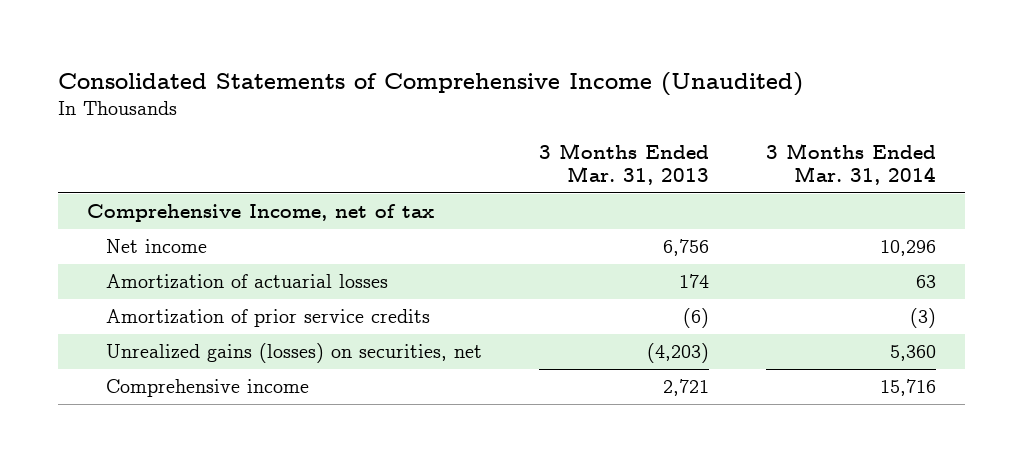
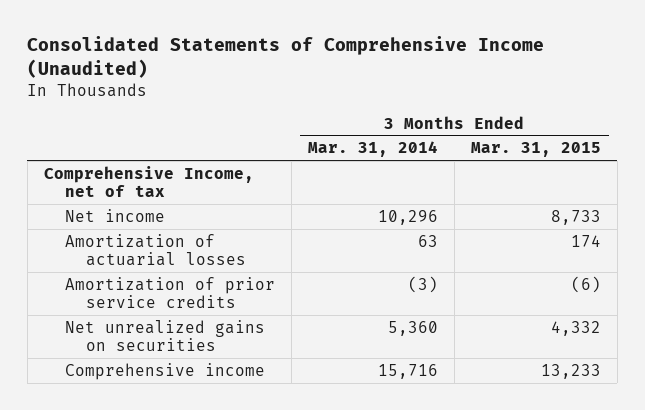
- | 3 Months Ended Mar. 31, 2013 | 3 Months Ended Mar. 31, 2014
+ | 3 Months Ended Mar. 31, 2014 | 3 Months Ended Mar. 31, 2015
- Unrealized gains (losses) on securities, net | (4,203) | 5,360
+ Net unrealized gains on securities | 5,360 | 4,332

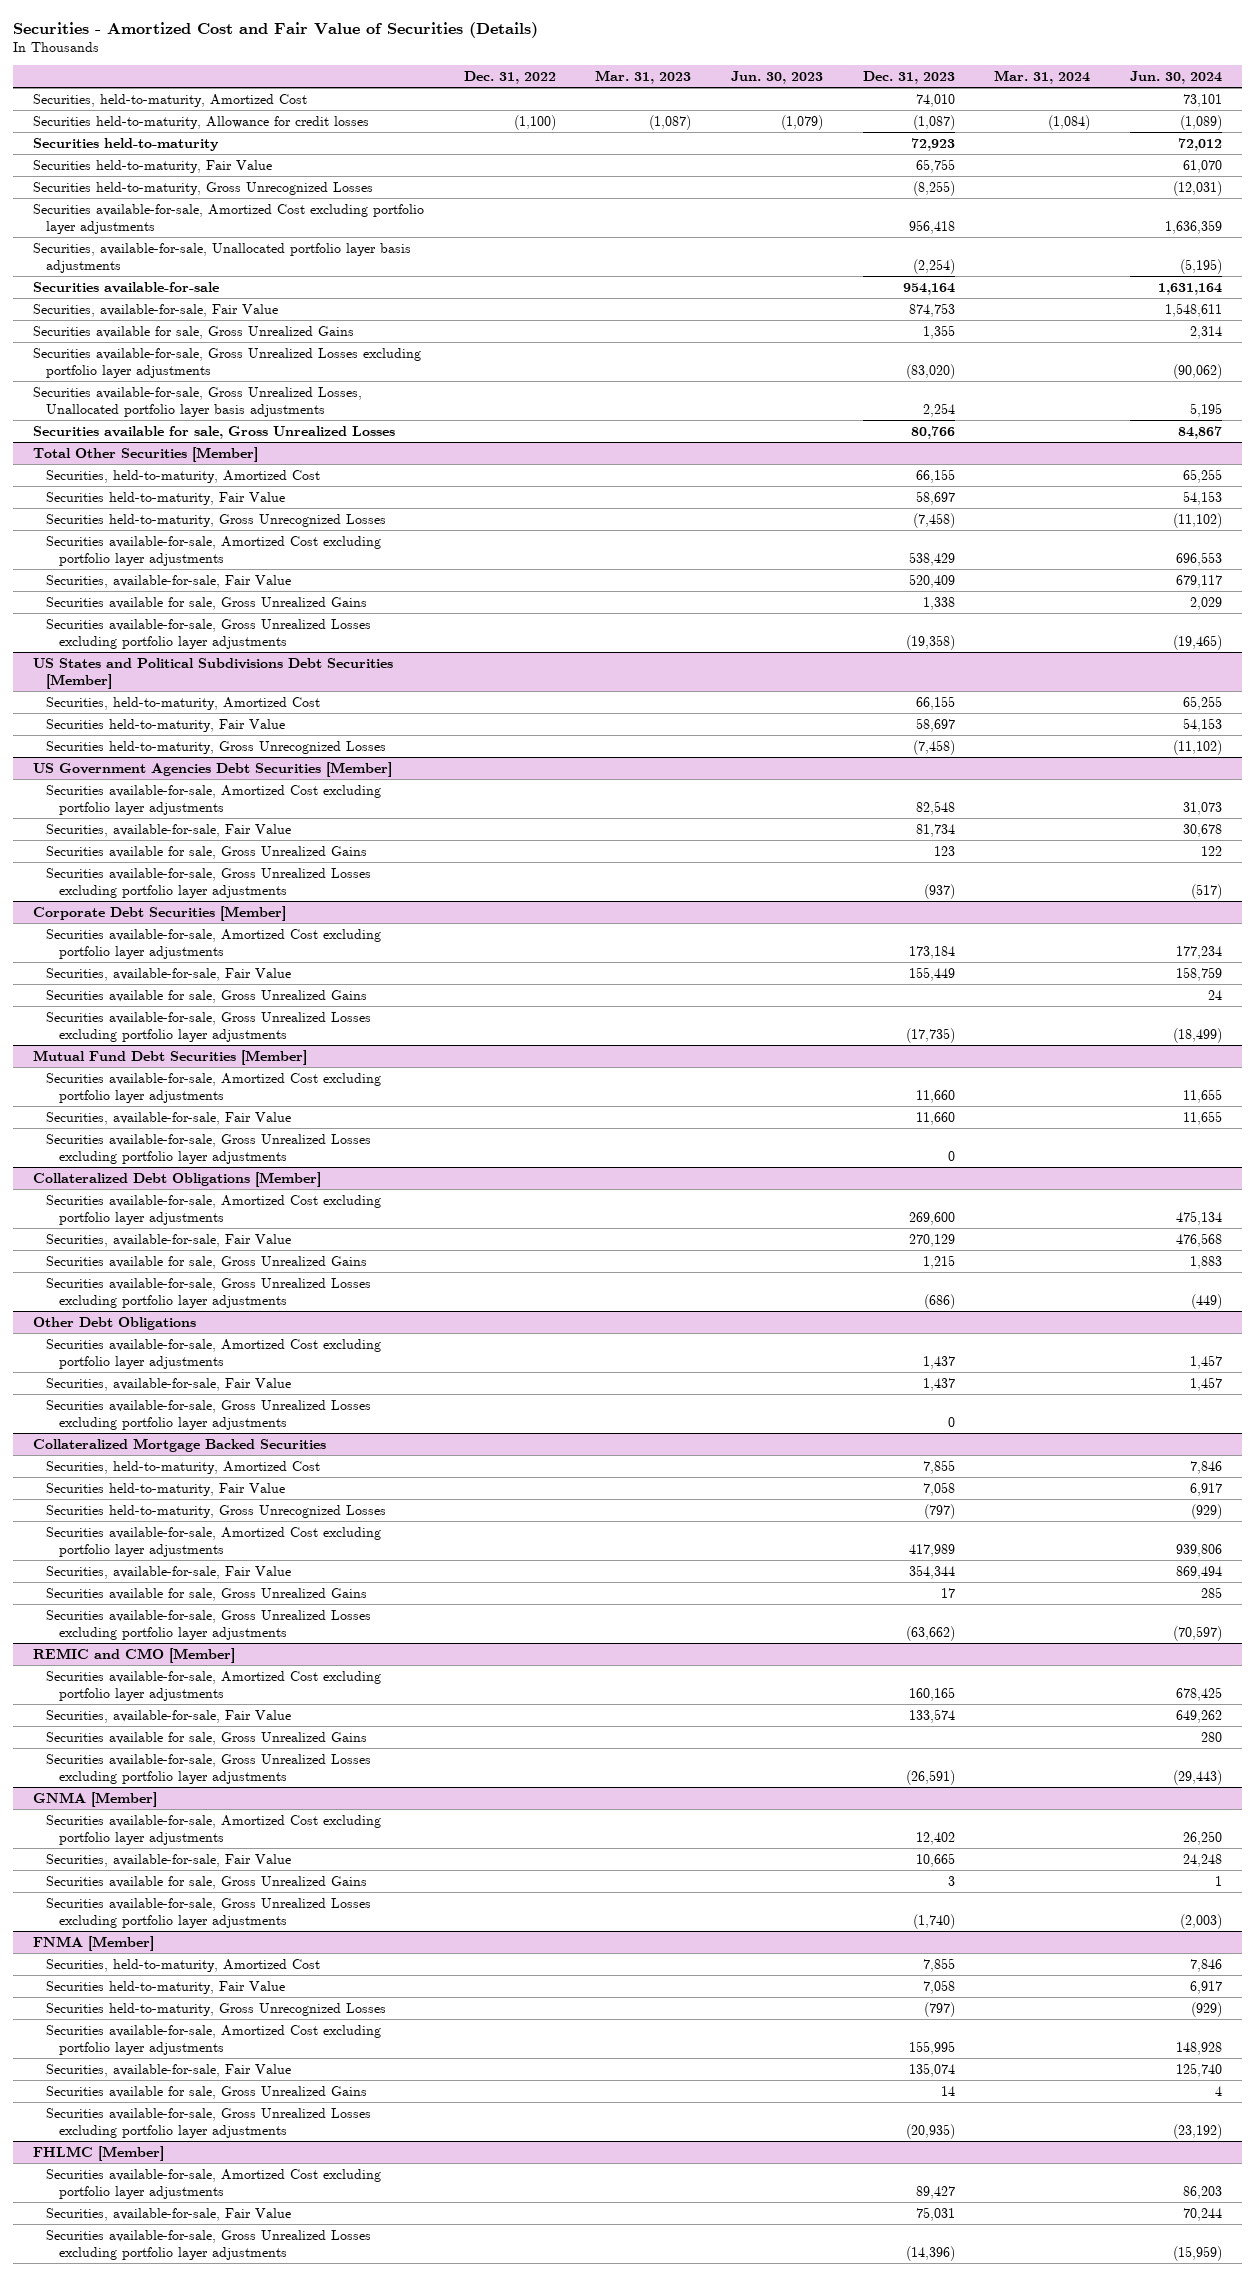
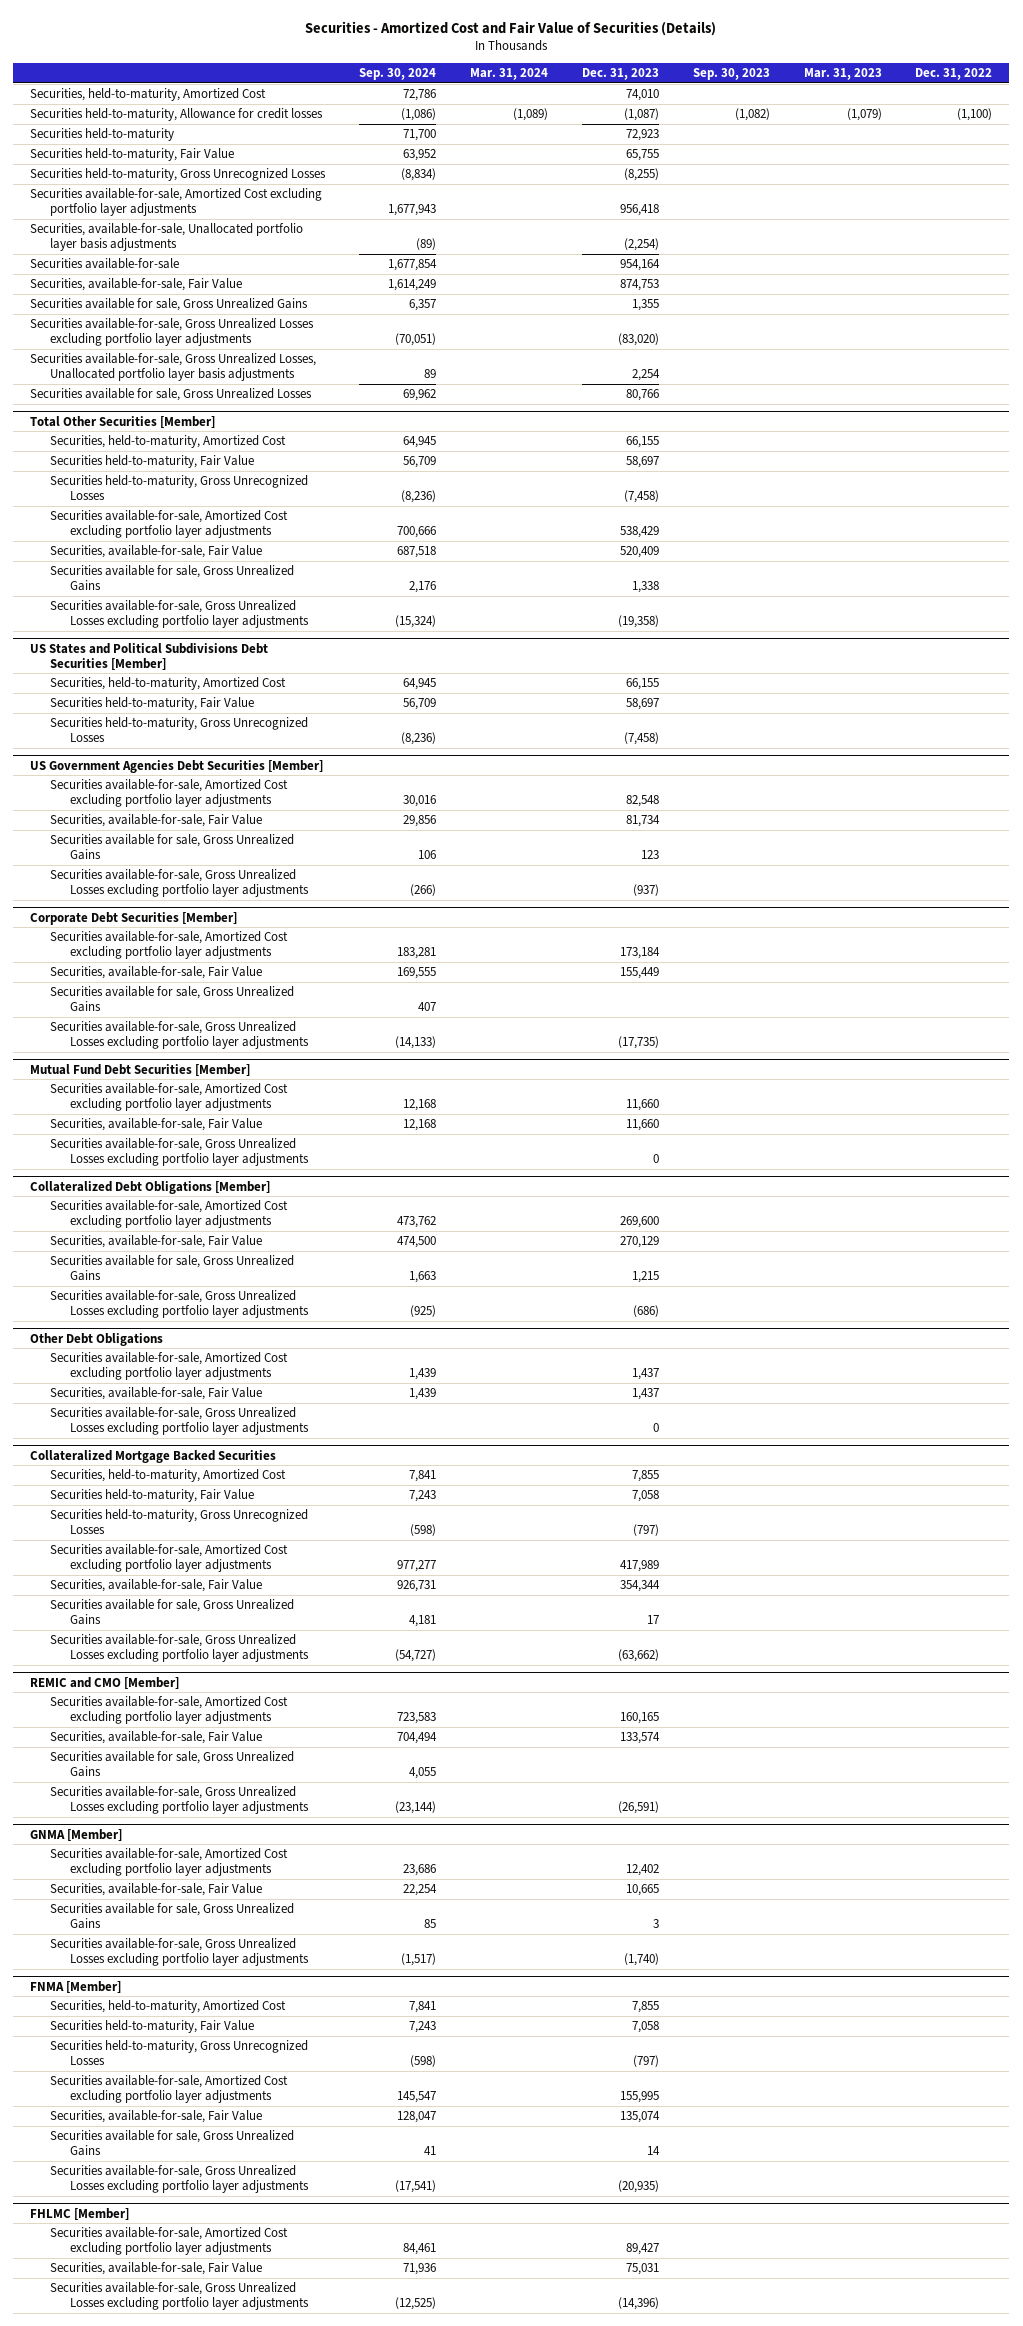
- | Dec. 31, 2022 | Mar. 31, 2023 | Jun. 30, 2023 | Dec. 31, 2023 | Mar. 31, 2024 | Jun. 30, 2024
+ | Sep. 30, 2024 | Mar. 31, 2024 | Dec. 31, 2023 | Sep. 30, 2023 | Mar. 31, 2023 | Dec. 31, 2022
- Securities held-to-maturity, Allowance for credit losses | (1,100) | (1,087) | (1,079) | (1,087) | (1,084) | (1,089)
+ Securities held-to-maturity, Allowance for credit losses | (1,086) | (1,089) | (1,087) | (1,082) | (1,079) | (1,100)

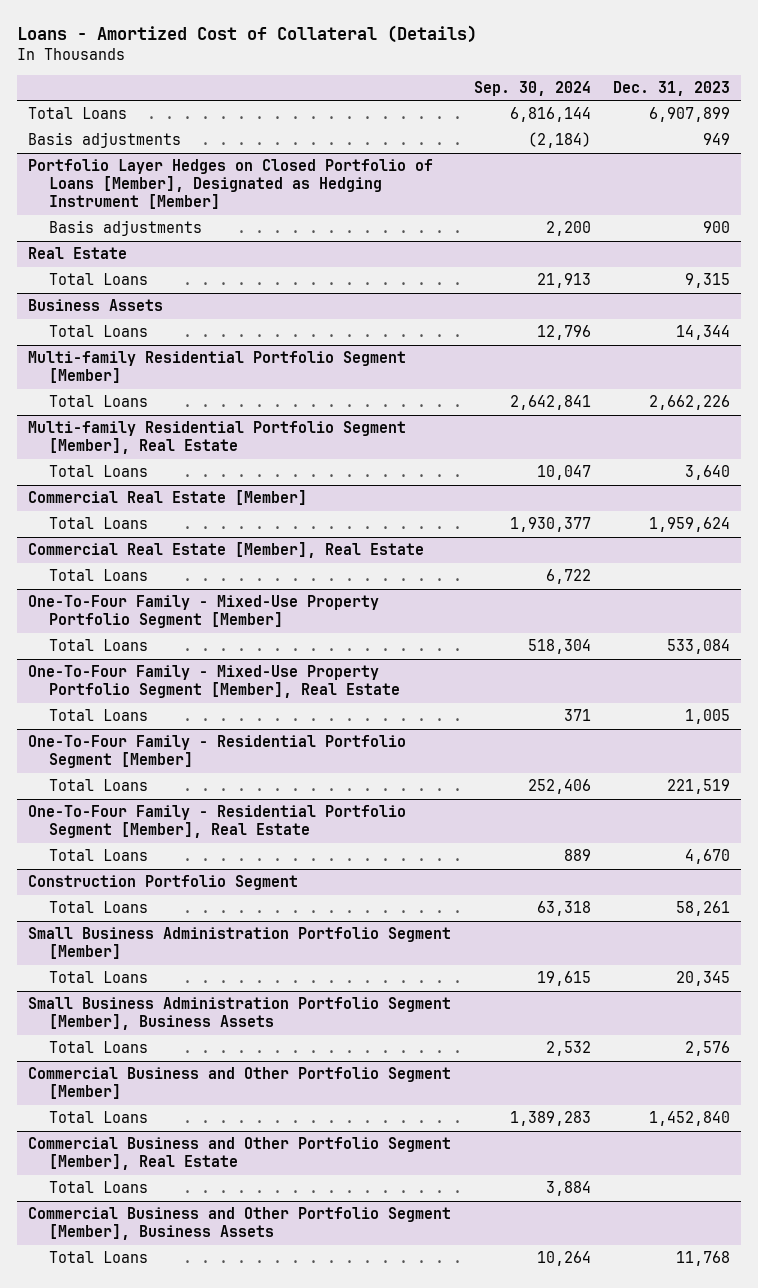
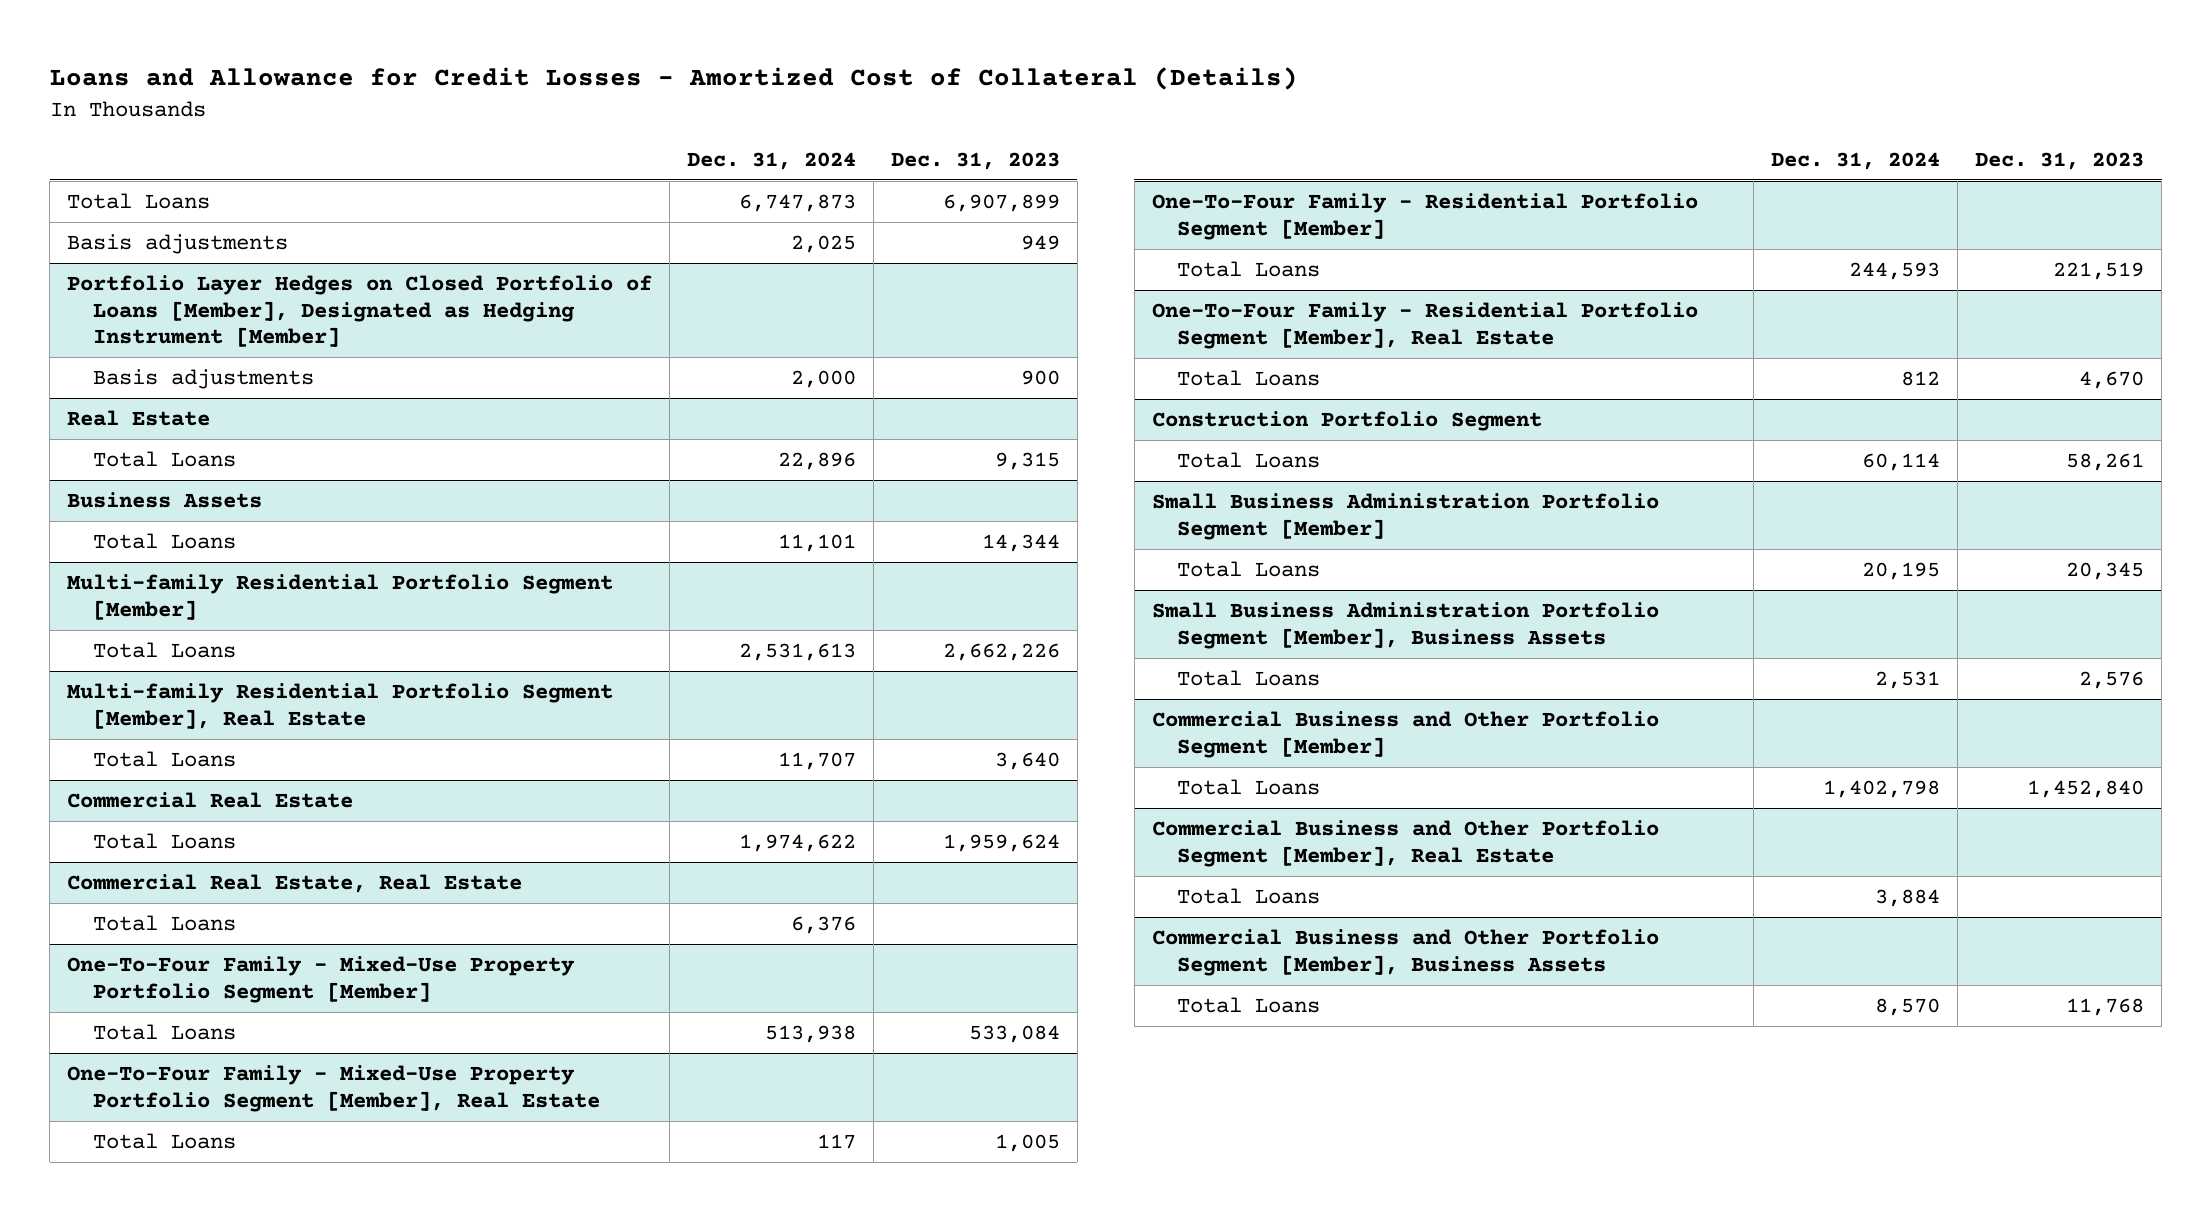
- Loans - Amortized Cost of Collateral (Details)
+ Loans and Allowance for Credit Losses - Amortized Cost of Collateral (Details)
- | Sep. 30, 2024 | Dec. 31, 2023
+ | Dec. 31, 2024 | Dec. 31, 2023
- Commercial Real Estate [Member]
+ Commercial Real Estate
- Commercial Real Estate [Member], Real Estate
+ Commercial Real Estate, Real Estate

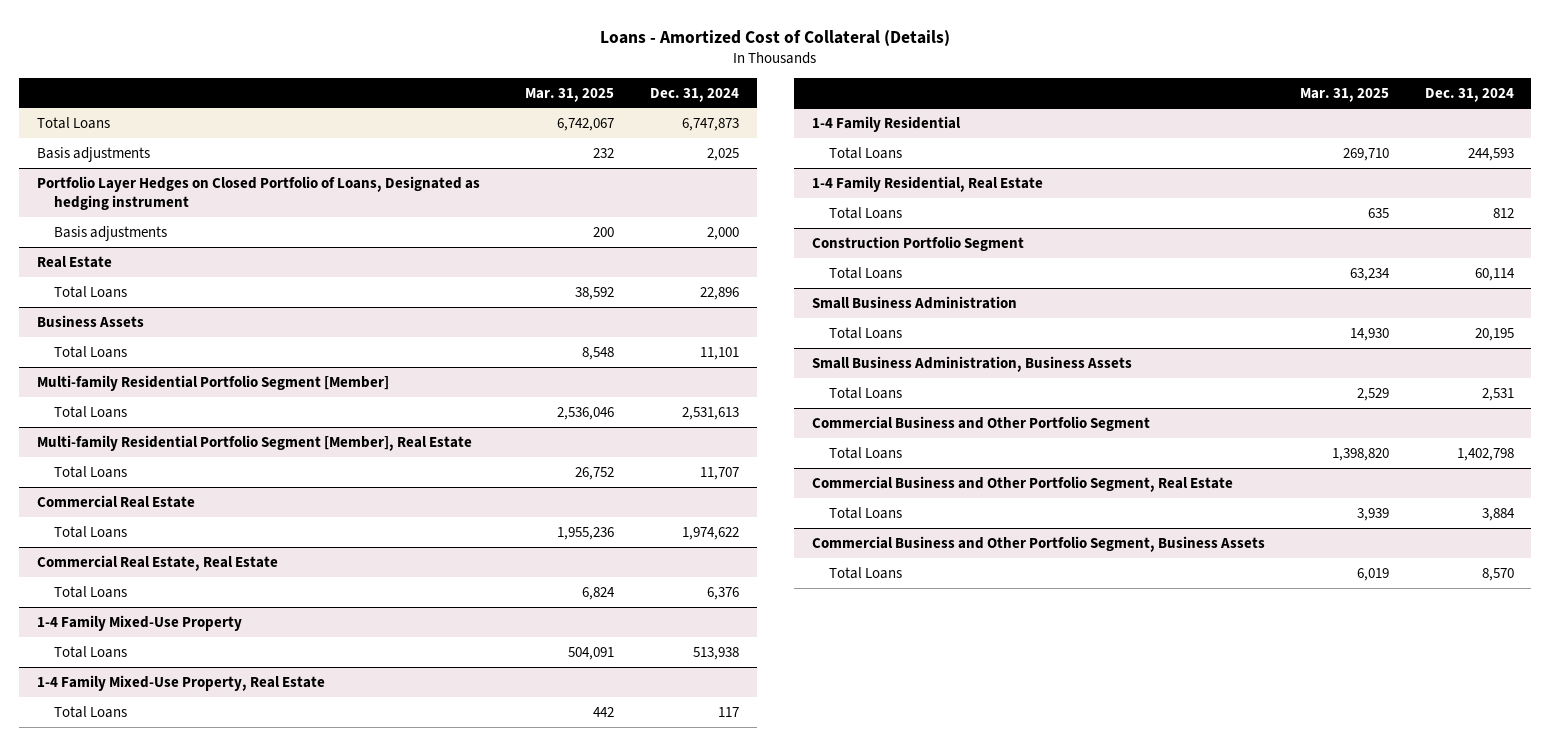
- Loans and Allowance for Credit Losses - Amortized Cost of Collateral (Details)
+ Loans - Amortized Cost of Collateral (Details)
- | Dec. 31, 2024 | Dec. 31, 2023
+ | Mar. 31, 2025 | Dec. 31, 2024
- Portfolio Layer Hedges on Closed Portfolio of Loans [Member], Designated as Hedging Instrument [Member]
+ Portfolio Layer Hedges on Closed Portfolio of Loans, Designated as hedging instrument
- One-To-Four Family - Mixed-Use Property Portfolio Segment [Member]
+ 1-4 Family Mixed-Use Property
- One-To-Four Family - Mixed-Use Property Portfolio Segment [Member], Real Estate
+ 1-4 Family Mixed-Use Property, Real Estate
- One-To-Four Family - Residential Portfolio Segment [Member]
+ 1-4 Family Residential
- One-To-Four Family - Residential Portfolio Segment [Member], Real Estate
+ 1-4 Family Residential, Real Estate
- Small Business Administration Portfolio Segment [Member]
+ Small Business Administration
- Small Business Administration Portfolio Segment [Member], Business Assets
+ Small Business Administration, Business Assets
- Commercial Business and Other Portfolio Segment [Member]
+ Commercial Business and Other Portfolio Segment
- Commercial Business and Other Portfolio Segment [Member], Real Estate
+ Commercial Business and Other Portfolio Segment, Real Estate
- Commercial Business and Other Portfolio Segment [Member], Business Assets
+ Commercial Business and Other Portfolio Segment, Business Assets

